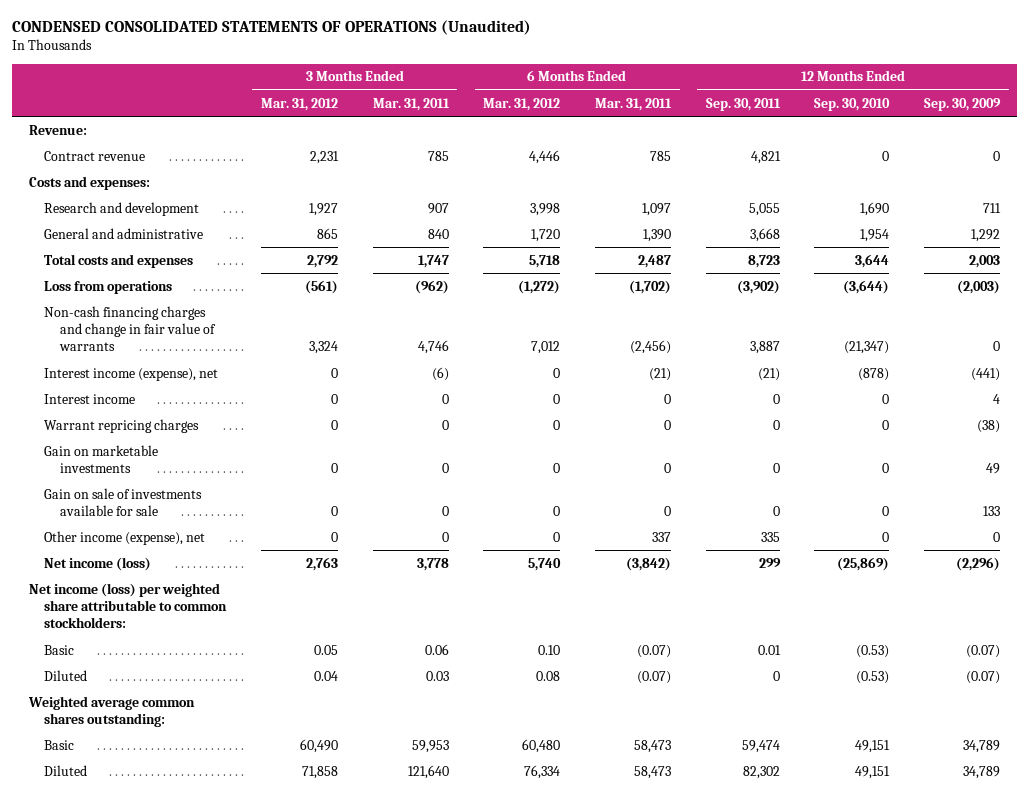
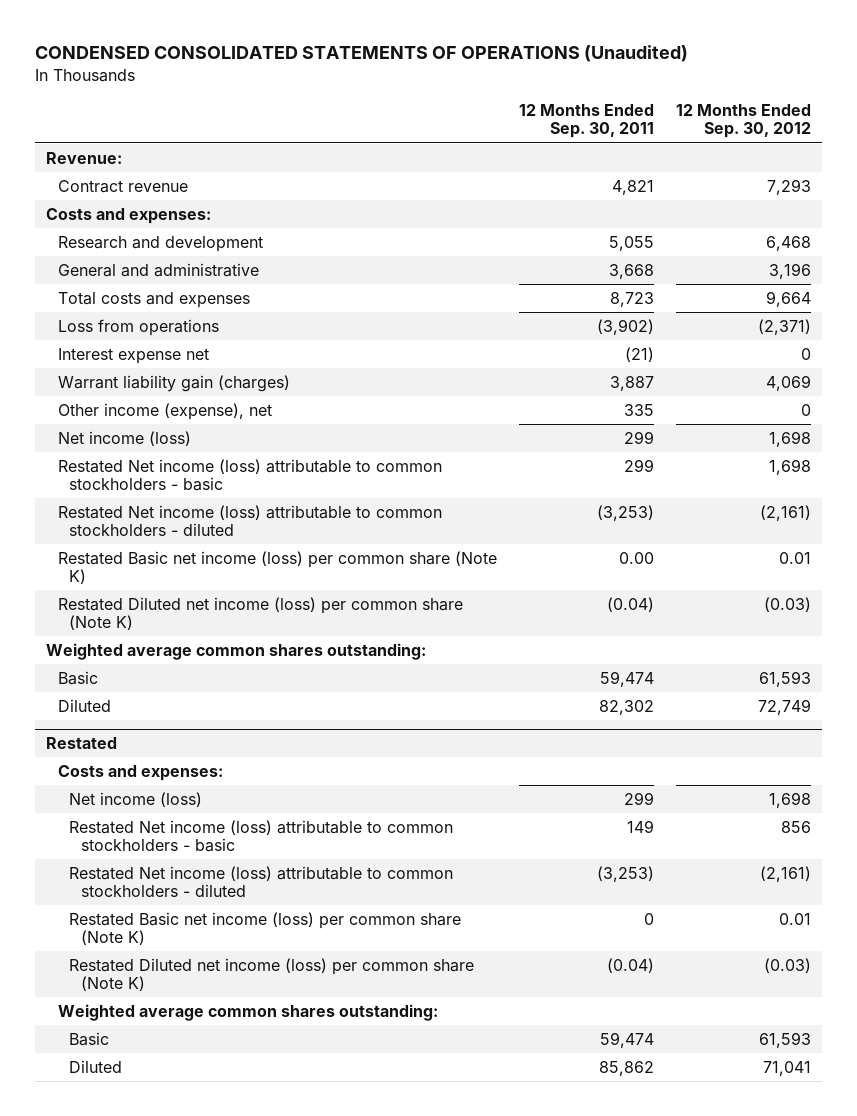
- | 3 Months Ended Mar. 31, 2012 | 3 Months Ended Mar. 31, 2011 | 6 Months Ended Mar. 31, 2012 | 6 Months Ended Mar. 31, 2011 | 12 Months Ended Sep. 30, 2011 | 12 Months Ended Sep. 30, 2010 | 12 Months Ended Sep. 30, 2009
+ | 12 Months Ended Sep. 30, 2011 | 12 Months Ended Sep. 30, 2012
- Non-cash financing charges and change in fair value of warrants | 3,324 | 4,746 | 7,012 | (2,456) | 3,887 | (21,347) | 0
- Interest income (expense), net | 0 | (6) | 0 | (21) | (21) | (878) | (441)
- Interest income | 0 | 0 | 0 | 0 | 0 | 0 | 4
- Warrant repricing charges | 0 | 0 | 0 | 0 | 0 | 0 | (38)
- Gain on marketable investments | 0 | 0 | 0 | 0 | 0 | 0 | 49
- Gain on sale of investments available for sale | 0 | 0 | 0 | 0 | 0 | 0 | 133
+ Interest expense net | (21) | 0
+ Warrant liability gain (charges) | 3,887 | 4,069
- Net income (loss) per weighted share attributable to common stockholders:
- Basic | 0.05 | 0.06 | 0.10 | (0.07) | 0.01 | (0.53) | (0.07)
- Diluted | 0.04 | 0.03 | 0.08 | (0.07) | 0 | (0.53) | (0.07)
+ Restated Net income (loss) attributable to common stockholders - basic | 299 | 1,698
+ Restated Net income (loss) attributable to common stockholders - diluted | (3,253) | (2,161)
+ Restated Basic net income (loss) per common share (Note K) | 0.00 | 0.01
+ Restated Diluted net income (loss) per common share (Note K) | (0.04) | (0.03)
+ Restated
+ Costs and expenses:
+ Net income (loss) | 299 | 1,698
+ Restated Net income (loss) attributable to common stockholders - basic | 149 | 856
+ Restated Net income (loss) attributable to common stockholders - diluted | (3,253) | (2,161)
+ Restated Basic net income (loss) per common share (Note K) | 0 | 0.01
+ Restated Diluted net income (loss) per common share (Note K) | (0.04) | (0.03)
+ Weighted average common shares outstanding:
+ Basic | 59,474 | 61,593
+ Diluted | 85,862 | 71,041

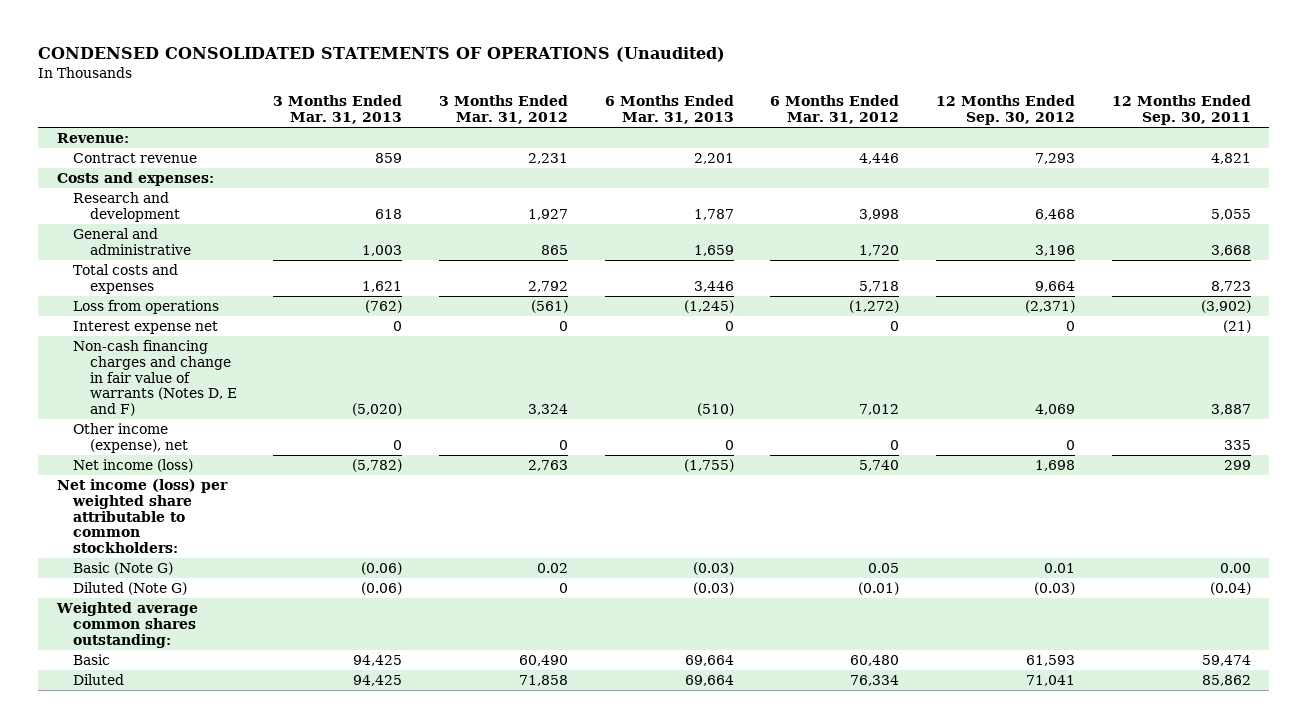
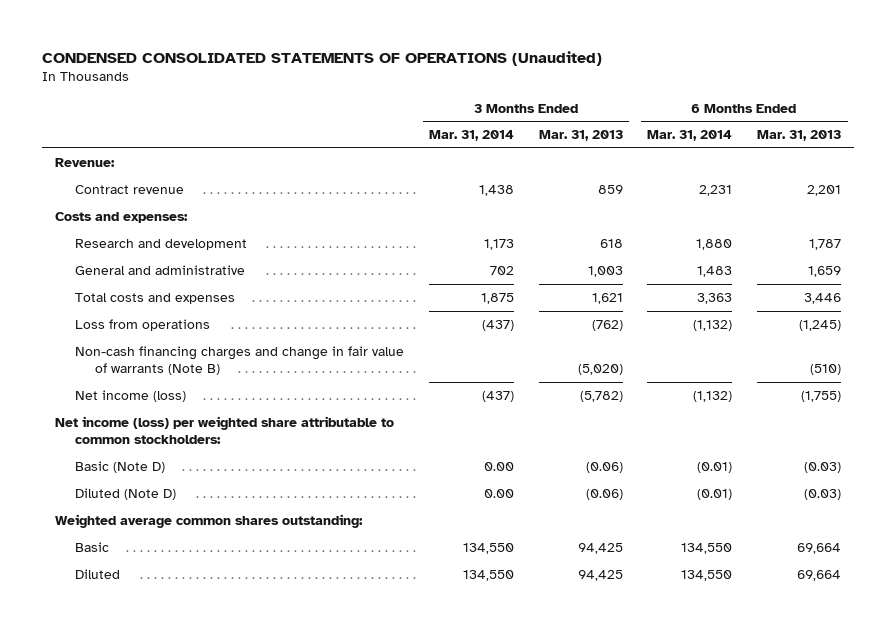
- | 3 Months Ended Mar. 31, 2013 | 3 Months Ended Mar. 31, 2012 | 6 Months Ended Mar. 31, 2013 | 6 Months Ended Mar. 31, 2012 | 12 Months Ended Sep. 30, 2012 | 12 Months Ended Sep. 30, 2011
+ | 3 Months Ended Mar. 31, 2014 | 3 Months Ended Mar. 31, 2013 | 6 Months Ended Mar. 31, 2014 | 6 Months Ended Mar. 31, 2013
- Interest expense net | 0 | 0 | 0 | 0 | 0 | (21)
- Non-cash financing charges and change in fair value of warrants (Notes D, E and F) | (5,020) | 3,324 | (510) | 7,012 | 4,069 | 3,887
- Other income (expense), net | 0 | 0 | 0 | 0 | 0 | 335
+ Non-cash financing charges and change in fair value of warrants (Note B) | | (5,020) | | (510)
- Basic (Note G) | (0.06) | 0.02 | (0.03) | 0.05 | 0.01 | 0.00
- Diluted (Note G) | (0.06) | 0 | (0.03) | (0.01) | (0.03) | (0.04)
+ Basic (Note D) | 0.00 | (0.06) | (0.01) | (0.03)
+ Diluted (Note D) | 0.00 | (0.06) | (0.01) | (0.03)

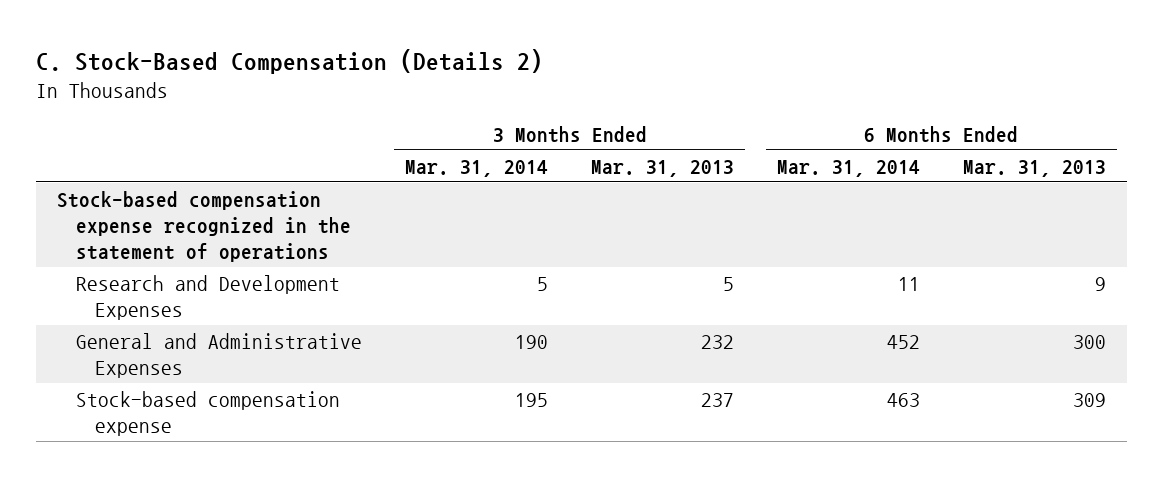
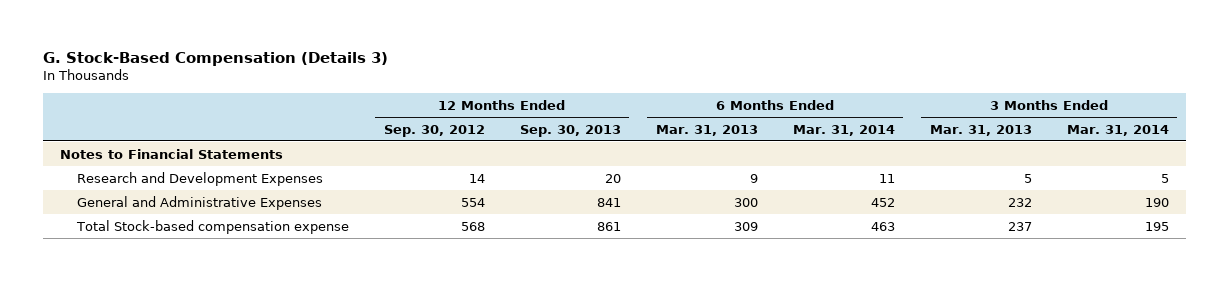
- C. Stock-Based Compensation (Details 2)
+ G. Stock-Based Compensation (Details 3)
- | 3 Months Ended Mar. 31, 2014 | 3 Months Ended Mar. 31, 2013 | 6 Months Ended Mar. 31, 2014 | 6 Months Ended Mar. 31, 2013
+ | 12 Months Ended Sep. 30, 2012 | 12 Months Ended Sep. 30, 2013 | 6 Months Ended Mar. 31, 2013 | 6 Months Ended Mar. 31, 2014 | 3 Months Ended Mar. 31, 2013 | 3 Months Ended Mar. 31, 2014
- Stock-based compensation expense recognized in the statement of operations
+ Notes to Financial Statements
- Stock-based compensation expense | 195 | 237 | 463 | 309
+ Total Stock-based compensation expense | 568 | 861 | 309 | 463 | 237 | 195

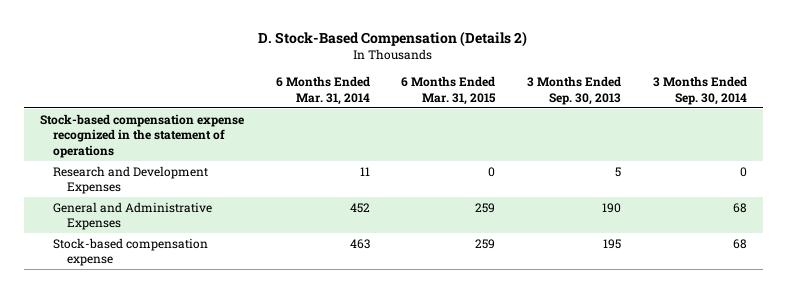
- G. Stock-Based Compensation (Details 3)
+ D. Stock-Based Compensation (Details 2)
- | 12 Months Ended Sep. 30, 2012 | 12 Months Ended Sep. 30, 2013 | 6 Months Ended Mar. 31, 2013 | 6 Months Ended Mar. 31, 2014 | 3 Months Ended Mar. 31, 2013 | 3 Months Ended Mar. 31, 2014
+ | 6 Months Ended Mar. 31, 2014 | 6 Months Ended Mar. 31, 2015 | 3 Months Ended Sep. 30, 2013 | 3 Months Ended Sep. 30, 2014
- Notes to Financial Statements
+ Stock-based compensation expense recognized in the statement of operations
- Total Stock-based compensation expense | 568 | 861 | 309 | 463 | 237 | 195
+ Stock-based compensation expense | 463 | 259 | 195 | 68

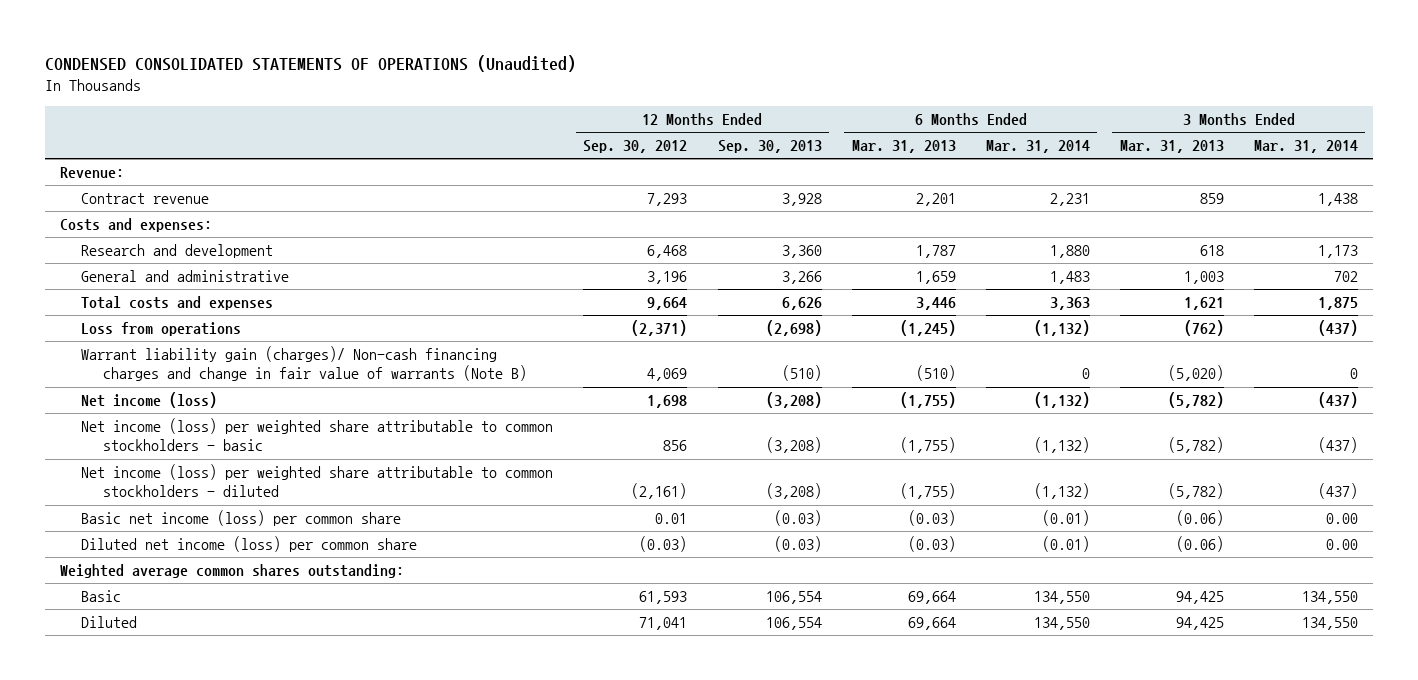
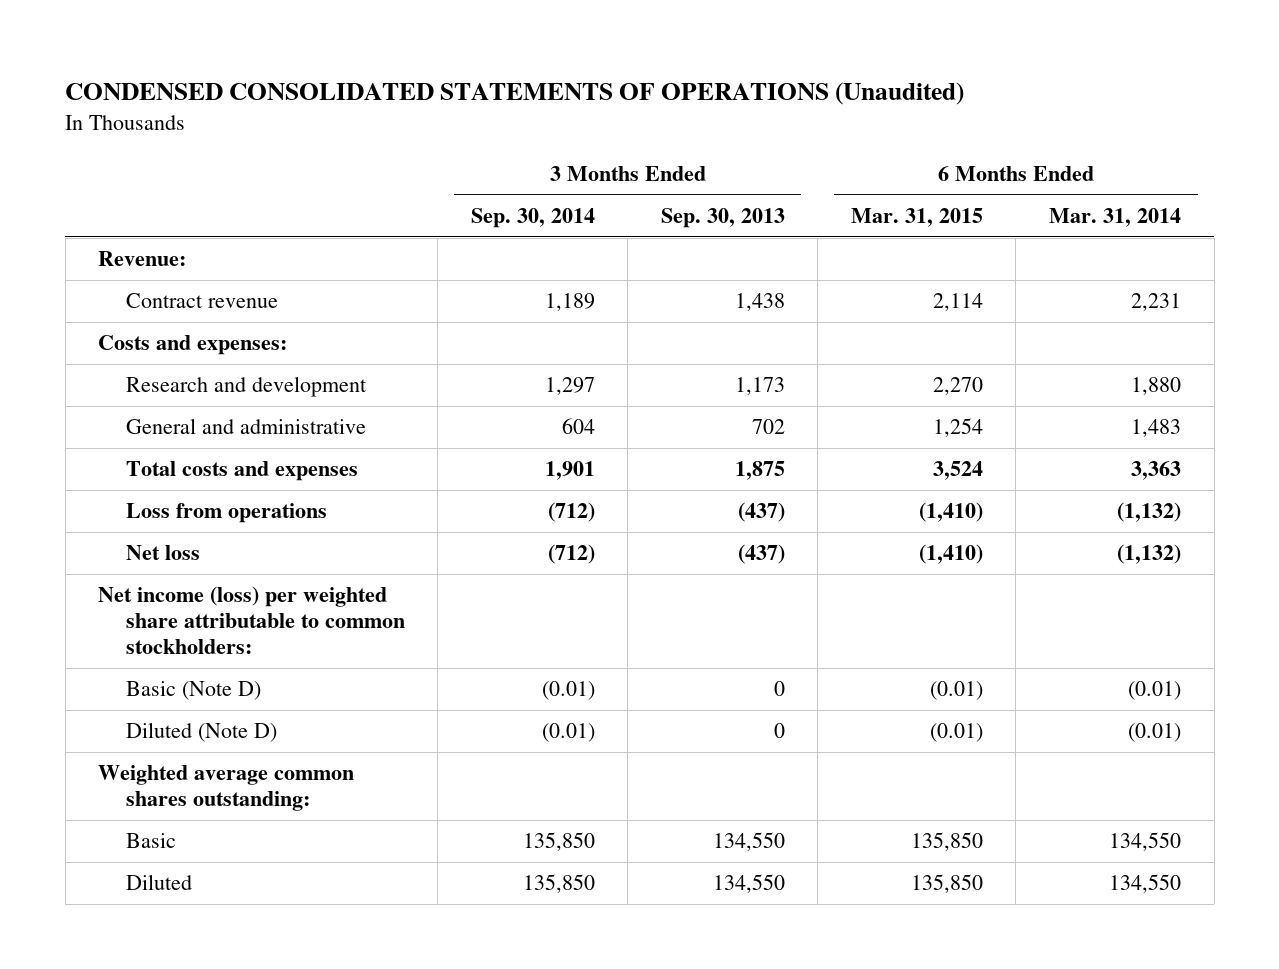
- | 12 Months Ended Sep. 30, 2012 | 12 Months Ended Sep. 30, 2013 | 6 Months Ended Mar. 31, 2013 | 6 Months Ended Mar. 31, 2014 | 3 Months Ended Mar. 31, 2013 | 3 Months Ended Mar. 31, 2014
+ | 3 Months Ended Sep. 30, 2014 | 3 Months Ended Sep. 30, 2013 | 6 Months Ended Mar. 31, 2015 | 6 Months Ended Mar. 31, 2014
- Warrant liability gain (charges)/ Non-cash financing charges and change in fair value of warrants (Note B) | 4,069 | (510) | (510) | 0 | (5,020) | 0
- Net income (loss) | 1,698 | (3,208) | (1,755) | (1,132) | (5,782) | (437)
- Net income (loss) per weighted share attributable to common stockholders - basic | 856 | (3,208) | (1,755) | (1,132) | (5,782) | (437)
- Net income (loss) per weighted share attributable to common stockholders - diluted | (2,161) | (3,208) | (1,755) | (1,132) | (5,782) | (437)
- Basic net income (loss) per common share | 0.01 | (0.03) | (0.03) | (0.01) | (0.06) | 0.00
- Diluted net income (loss) per common share | (0.03) | (0.03) | (0.03) | (0.01) | (0.06) | 0.00
+ Net loss | (712) | (437) | (1,410) | (1,132)
+ Net income (loss) per weighted share attributable to common stockholders:
+ Basic (Note D) | (0.01) | 0 | (0.01) | (0.01)
+ Diluted (Note D) | (0.01) | 0 | (0.01) | (0.01)

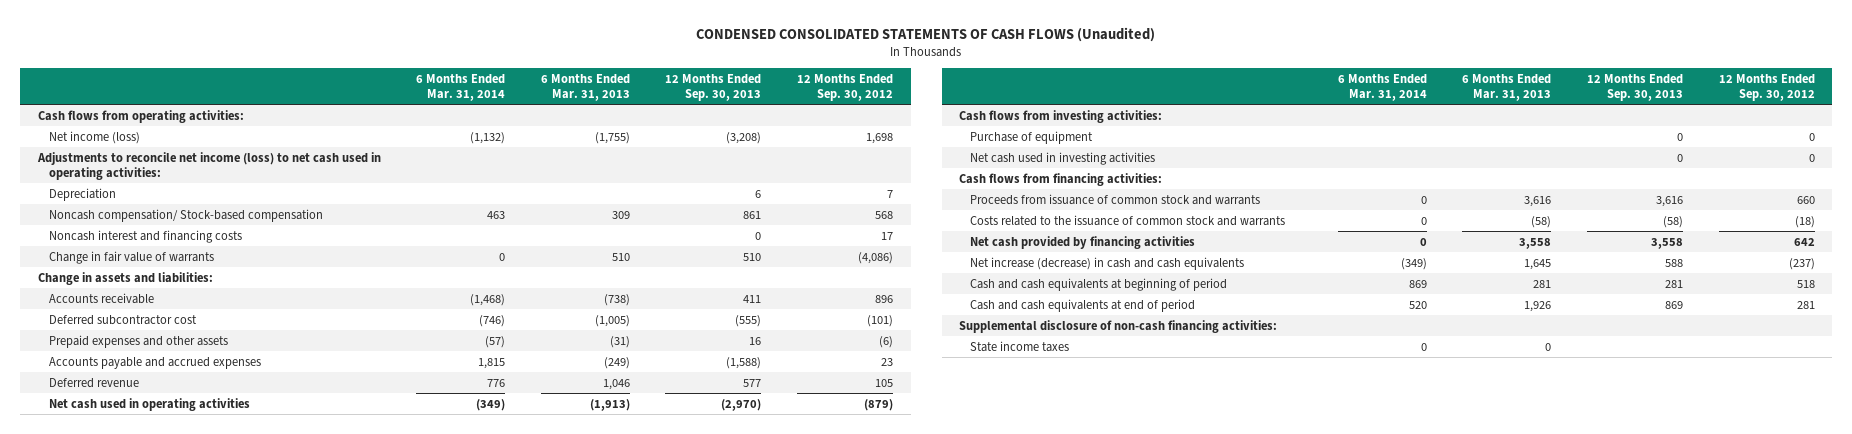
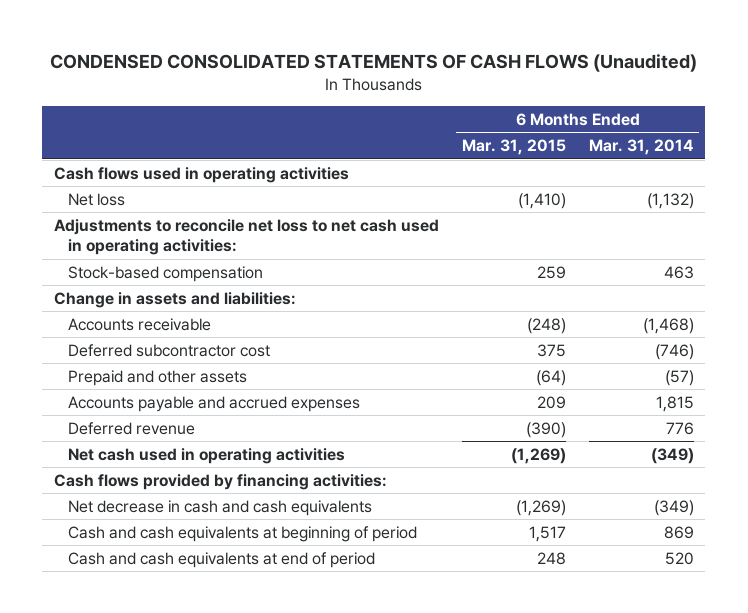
- | 6 Months Ended Mar. 31, 2014 | 6 Months Ended Mar. 31, 2013 | 12 Months Ended Sep. 30, 2013 | 12 Months Ended Sep. 30, 2012
+ | 6 Months Ended Mar. 31, 2015 | 6 Months Ended Mar. 31, 2014
- Cash flows from operating activities:
- Net income (loss) | (1,132) | (1,755) | (3,208) | 1,698
- Adjustments to reconcile net income (loss) to net cash used in operating activities:
- Depreciation | | | 6 | 7
- Noncash compensation/ Stock-based compensation | 463 | 309 | 861 | 568
- Noncash interest and financing costs | | | 0 | 17
- Change in fair value of warrants | 0 | 510 | 510 | (4,086)
+ Cash flows used in operating activities
+ Net loss | (1,410) | (1,132)
+ Adjustments to reconcile net loss to net cash used in operating activities:
+ Stock-based compensation | 259 | 463
- Prepaid expenses and other assets | (57) | (31) | 16 | (6)
+ Prepaid and other assets | (64) | (57)
- Cash flows from investing activities:
- Purchase of equipment | | | 0 | 0
- Net cash used in investing activities | | | 0 | 0
- Cash flows from financing activities:
- Proceeds from issuance of common stock and warrants | 0 | 3,616 | 3,616 | 660
- Costs related to the issuance of common stock and warrants | 0 | (58) | (58) | (18)
- Net cash provided by financing activities | 0 | 3,558 | 3,558 | 642
- Net increase (decrease) in cash and cash equivalents | (349) | 1,645 | 588 | (237)
+ Cash flows provided by financing activities:
+ Net decrease in cash and cash equivalents | (1,269) | (349)
- Supplemental disclosure of non-cash financing activities:
- State income taxes | 0 | 0 | |

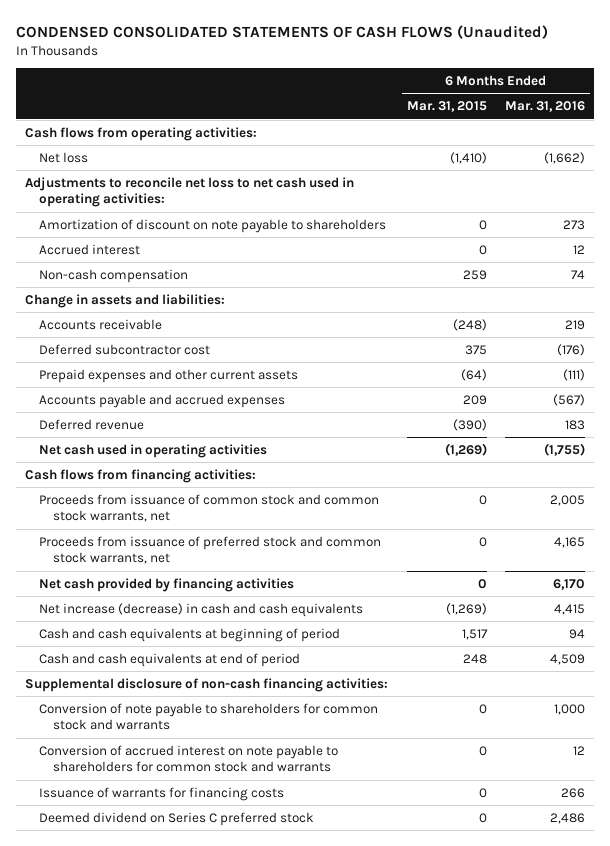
- | 6 Months Ended Mar. 31, 2015 | 6 Months Ended Mar. 31, 2014
+ | 6 Months Ended Mar. 31, 2015 | 6 Months Ended Mar. 31, 2016
- Cash flows used in operating activities
+ Cash flows from operating activities:
- Stock-based compensation | 259 | 463
+ Amortization of discount on note payable to shareholders | 0 | 273
+ Accrued interest | 0 | 12
+ Non-cash compensation | 259 | 74
- Prepaid and other assets | (64) | (57)
+ Prepaid expenses and other current assets | (64) | (111)
- Cash flows provided by financing activities:
- Net decrease in cash and cash equivalents | (1,269) | (349)
+ Cash flows from financing activities:
+ Proceeds from issuance of common stock and common stock warrants, net | 0 | 2,005
+ Proceeds from issuance of preferred stock and common stock warrants, net | 0 | 4,165
+ Net cash provided by financing activities | 0 | 6,170
+ Net increase (decrease) in cash and cash equivalents | (1,269) | 4,415
+ Supplemental disclosure of non-cash financing activities:
+ Conversion of note payable to shareholders for common stock and warrants | 0 | 1,000
+ Conversion of accrued interest on note payable to shareholders for common stock and warrants | 0 | 12
+ Issuance of warrants for financing costs | 0 | 266
+ Deemed dividend on Series C preferred stock | 0 | 2,486

